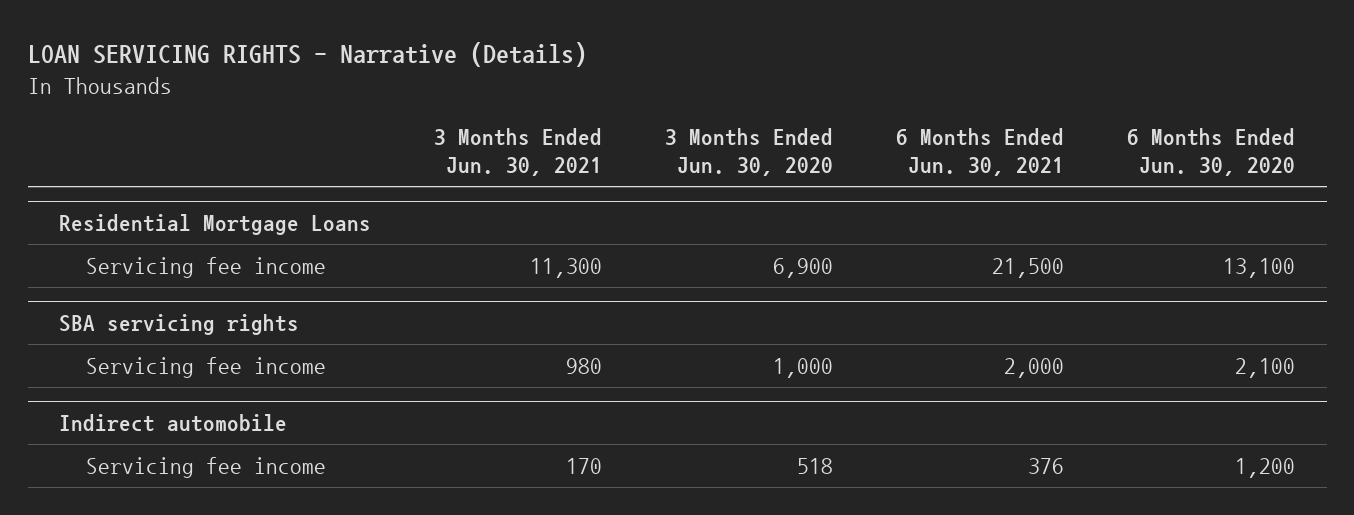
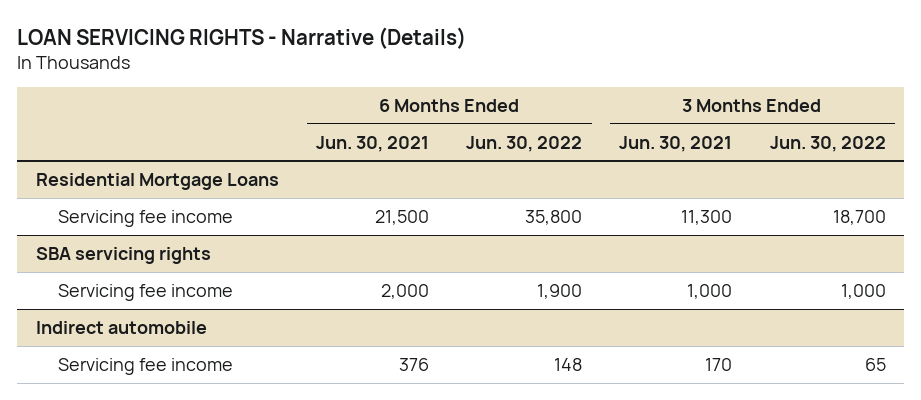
- | 3 Months Ended Jun. 30, 2021 | 3 Months Ended Jun. 30, 2020 | 6 Months Ended Jun. 30, 2021 | 6 Months Ended Jun. 30, 2020
+ | 6 Months Ended Jun. 30, 2021 | 6 Months Ended Jun. 30, 2022 | 3 Months Ended Jun. 30, 2021 | 3 Months Ended Jun. 30, 2022
@ SBA servicing rights
- Servicing fee income | 980 | 1,000 | 2,000 | 2,100
+ Servicing fee income | 2,000 | 1,900 | 1,000 | 1,000

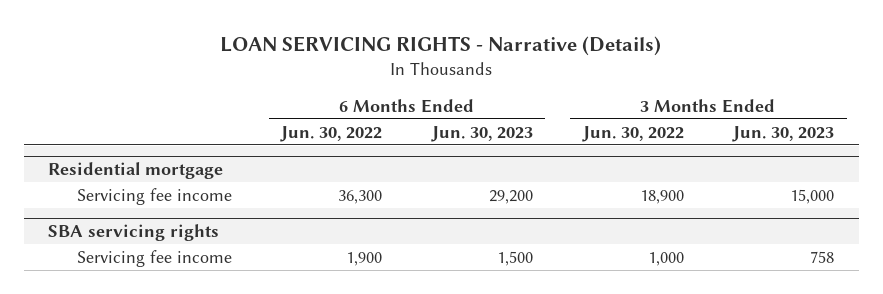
- | 6 Months Ended Jun. 30, 2021 | 6 Months Ended Jun. 30, 2022 | 3 Months Ended Jun. 30, 2021 | 3 Months Ended Jun. 30, 2022
+ | 6 Months Ended Jun. 30, 2022 | 6 Months Ended Jun. 30, 2023 | 3 Months Ended Jun. 30, 2022 | 3 Months Ended Jun. 30, 2023
- Residential Mortgage Loans
- Servicing fee income | 21,500 | 35,800 | 11,300 | 18,700
+ Residential mortgage
+ Servicing fee income | 36,300 | 29,200 | 18,900 | 15,000
- Indirect automobile
- Servicing fee income | 376 | 148 | 170 | 65

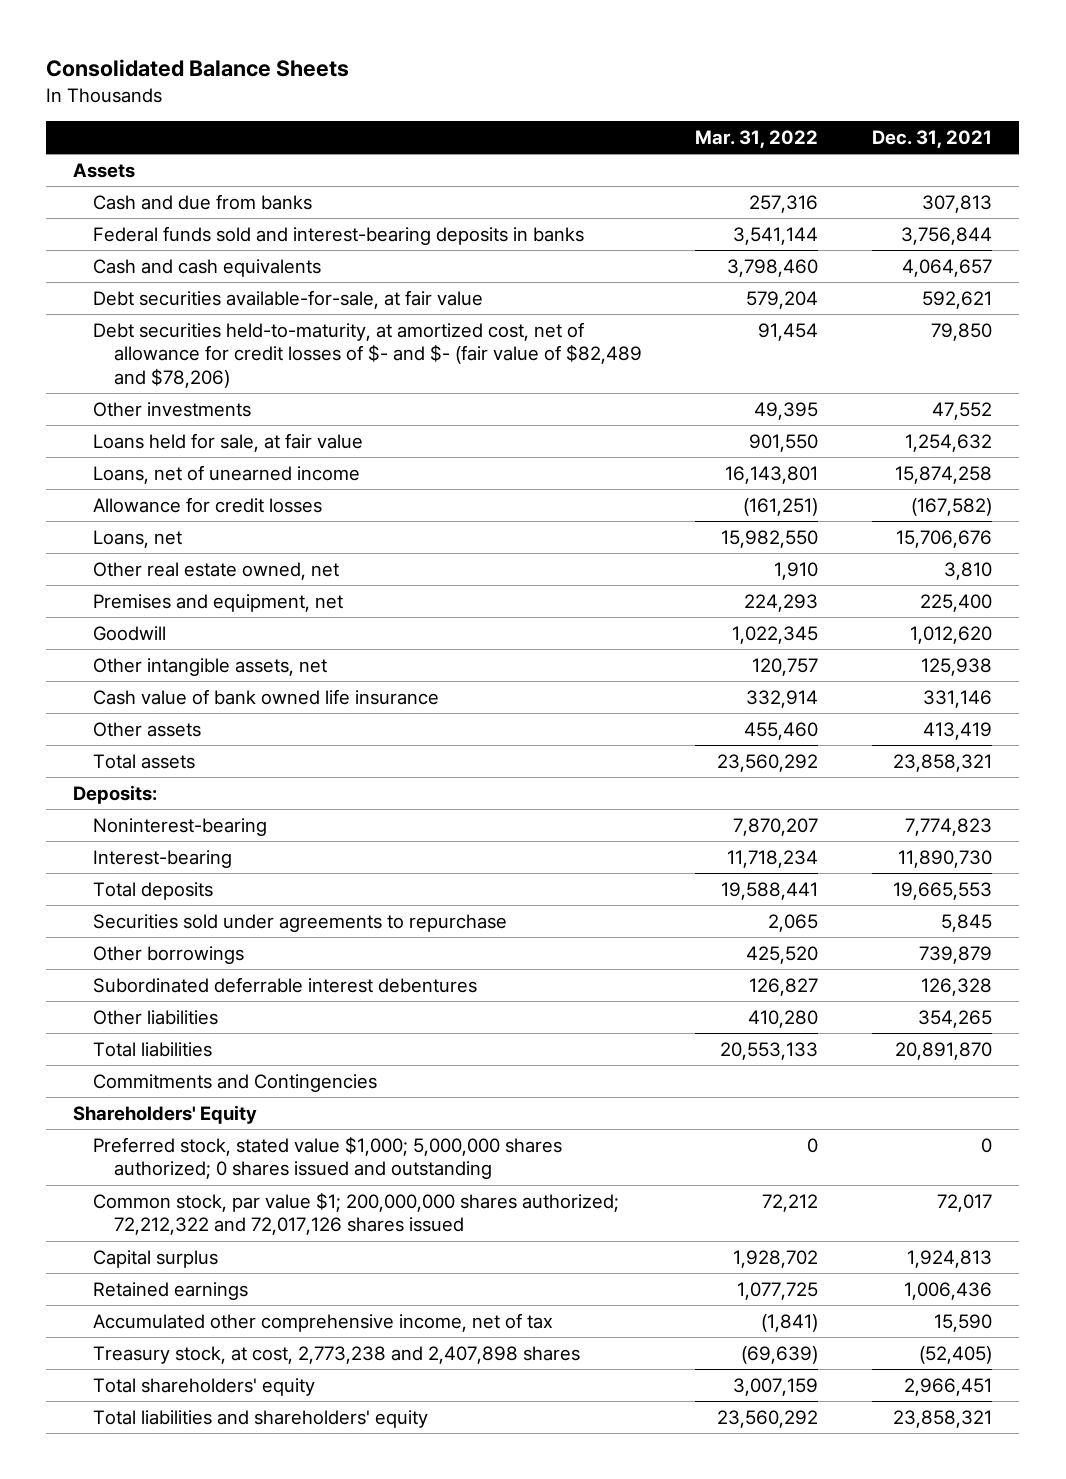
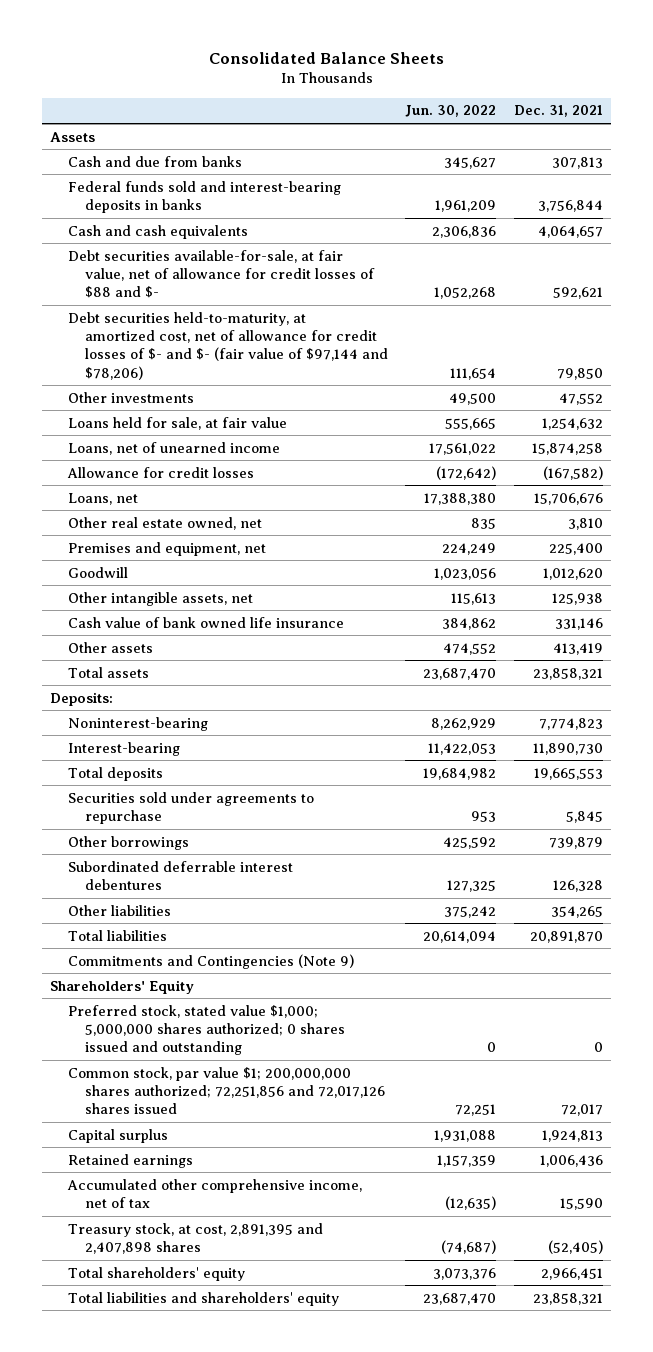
- | Mar. 31, 2022 | Dec. 31, 2021
+ | Jun. 30, 2022 | Dec. 31, 2021
- Debt securities available-for-sale, at fair value | 579,204 | 592,621
- Debt securities held-to-maturity, at amortized cost, net of allowance for credit losses of $- and $- (fair value of $82,489 and $78,206) | 91,454 | 79,850
+ Debt securities available-for-sale, at fair value, net of allowance for credit losses of $88 and $- | 1,052,268 | 592,621
+ Debt securities held-to-maturity, at amortized cost, net of allowance for credit losses of $- and $- (fair value of $97,144 and $78,206) | 111,654 | 79,850
- Commitments and Contingencies
+ Commitments and Contingencies (Note 9)
- Common stock, par value $1; 200,000,000 shares authorized; 72,212,322 and 72,017,126 shares issued | 72,212 | 72,017
+ Common stock, par value $1; 200,000,000 shares authorized; 72,251,856 and 72,017,126 shares issued | 72,251 | 72,017
- Treasury stock, at cost, 2,773,238 and 2,407,898 shares | (69,639) | (52,405)
+ Treasury stock, at cost, 2,891,395 and 2,407,898 shares | (74,687) | (52,405)

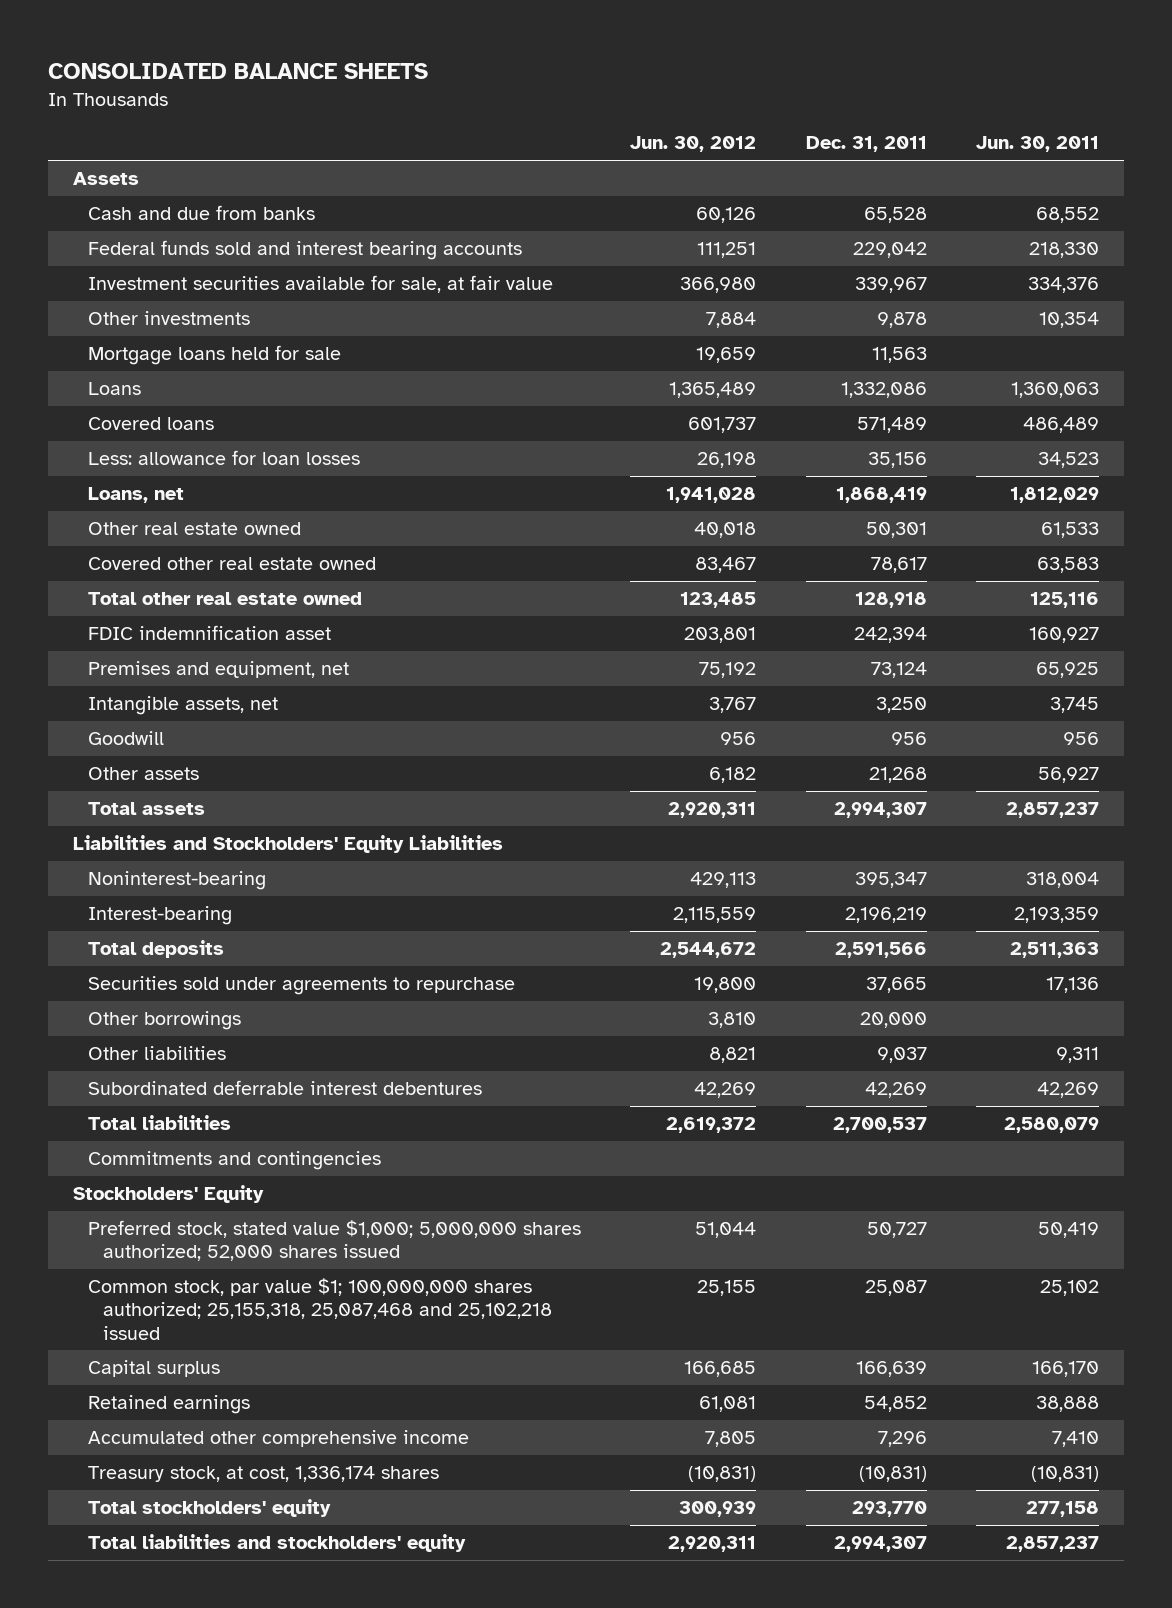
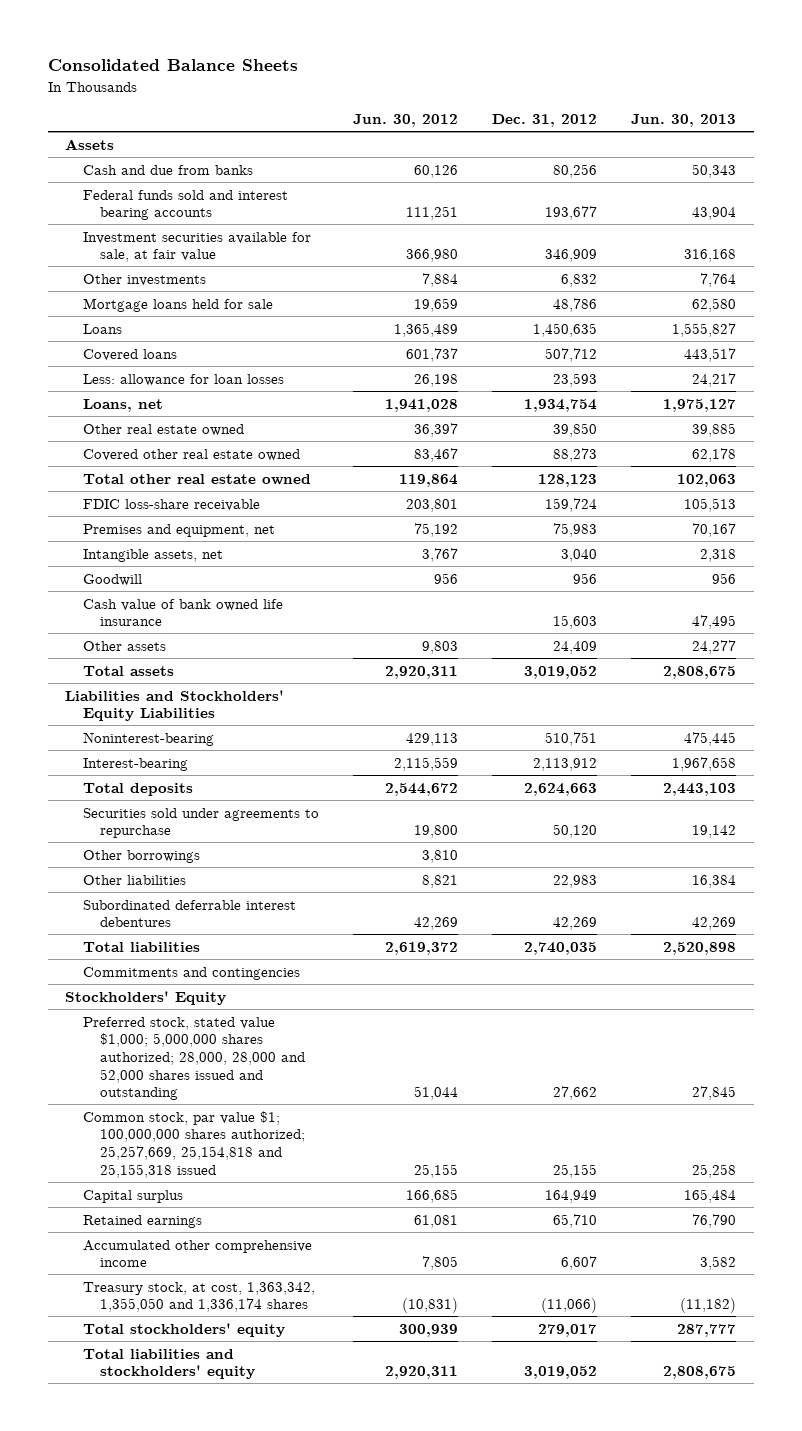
- CONSOLIDATED BALANCE SHEETS
+ Consolidated Balance Sheets
- | Jun. 30, 2012 | Dec. 31, 2011 | Jun. 30, 2011
+ | Jun. 30, 2012 | Dec. 31, 2012 | Jun. 30, 2013
- Other real estate owned | 40,018 | 50,301 | 61,533
+ Other real estate owned | 36,397 | 39,850 | 39,885
- Total other real estate owned | 123,485 | 128,918 | 125,116
- FDIC indemnification asset | 203,801 | 242,394 | 160,927
+ Total other real estate owned | 119,864 | 128,123 | 102,063
+ FDIC loss-share receivable | 203,801 | 159,724 | 105,513
- Other assets | 6,182 | 21,268 | 56,927
+ Cash value of bank owned life insurance | | 15,603 | 47,495
+ Other assets | 9,803 | 24,409 | 24,277
- Preferred stock, stated value $1,000; 5,000,000 shares authorized; 52,000 shares issued | 51,044 | 50,727 | 50,419
- Common stock, par value $1; 100,000,000 shares authorized; 25,155,318, 25,087,468 and 25,102,218 issued | 25,155 | 25,087 | 25,102
+ Preferred stock, stated value $1,000; 5,000,000 shares authorized; 28,000, 28,000 and 52,000 shares issued and outstanding | 51,044 | 27,662 | 27,845
+ Common stock, par value $1; 100,000,000 shares authorized; 25,257,669, 25,154,818 and 25,155,318 issued | 25,155 | 25,155 | 25,258
- Treasury stock, at cost, 1,336,174 shares | (10,831) | (10,831) | (10,831)
+ Treasury stock, at cost, 1,363,342, 1,355,050 and 1,336,174 shares | (10,831) | (11,066) | (11,182)

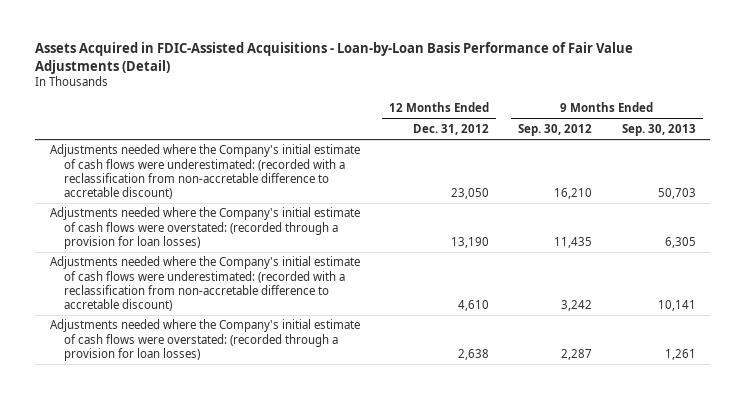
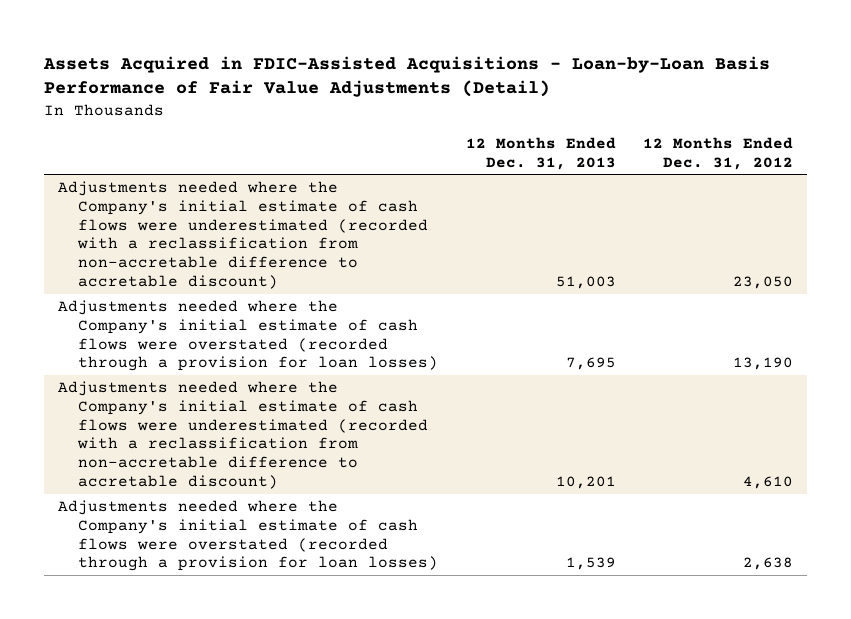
- | 12 Months Ended Dec. 31, 2012 | 9 Months Ended Sep. 30, 2012 | 9 Months Ended Sep. 30, 2013
+ | 12 Months Ended Dec. 31, 2013 | 12 Months Ended Dec. 31, 2012
- Adjustments needed where the Company's initial estimate of cash flows were underestimated: (recorded with a reclassification from non-accretable difference to accretable discount) | 23,050 | 16,210 | 50,703
- Adjustments needed where the Company's initial estimate of cash flows were overstated: (recorded through a provision for loan losses) | 13,190 | 11,435 | 6,305
- Adjustments needed where the Company's initial estimate of cash flows were underestimated: (recorded with a reclassification from non-accretable difference to accretable discount) | 4,610 | 3,242 | 10,141
- Adjustments needed where the Company's initial estimate of cash flows were overstated: (recorded through a provision for loan losses) | 2,638 | 2,287 | 1,261
+ Adjustments needed where the Company's initial estimate of cash flows were underestimated (recorded with a reclassification from non-accretable difference to accretable discount) | 51,003 | 23,050
+ Adjustments needed where the Company's initial estimate of cash flows were overstated (recorded through a provision for loan losses) | 7,695 | 13,190
+ Adjustments needed where the Company's initial estimate of cash flows were underestimated (recorded with a reclassification from non-accretable difference to accretable discount) | 10,201 | 4,610
+ Adjustments needed where the Company's initial estimate of cash flows were overstated (recorded through a provision for loan losses) | 1,539 | 2,638

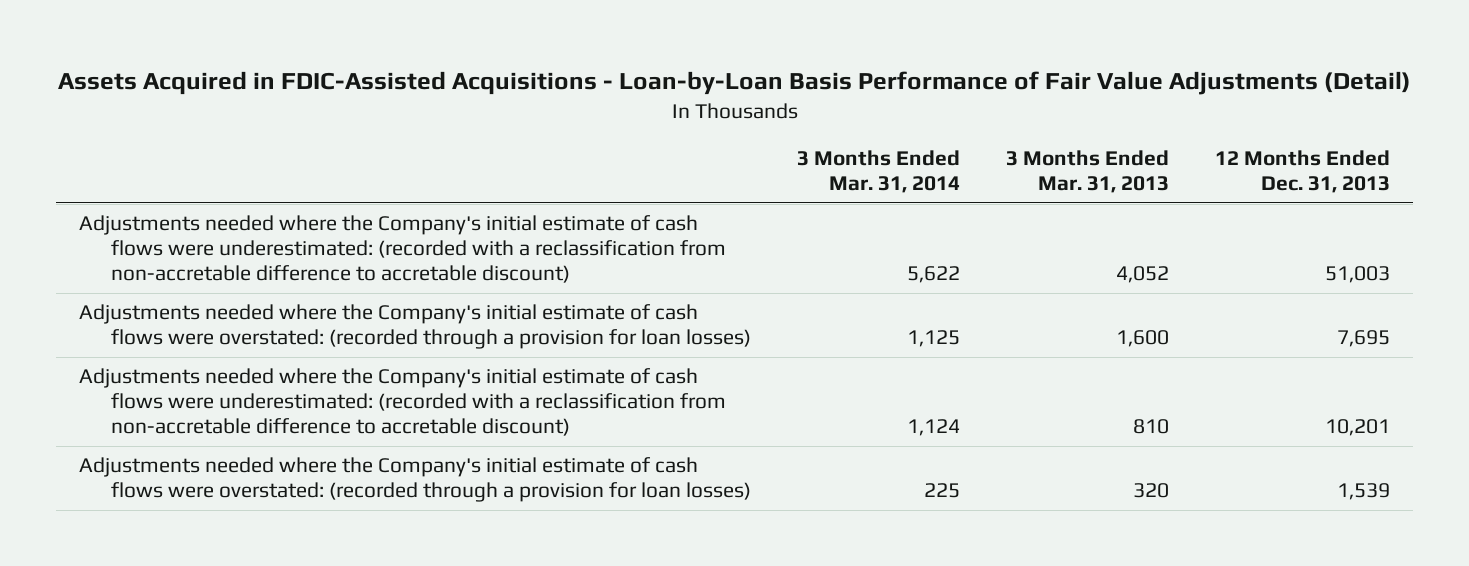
- | 12 Months Ended Dec. 31, 2013 | 12 Months Ended Dec. 31, 2012
+ | 3 Months Ended Mar. 31, 2014 | 3 Months Ended Mar. 31, 2013 | 12 Months Ended Dec. 31, 2013
- Adjustments needed where the Company's initial estimate of cash flows were underestimated (recorded with a reclassification from non-accretable difference to accretable discount) | 51,003 | 23,050
- Adjustments needed where the Company's initial estimate of cash flows were overstated (recorded through a provision for loan losses) | 7,695 | 13,190
- Adjustments needed where the Company's initial estimate of cash flows were underestimated (recorded with a reclassification from non-accretable difference to accretable discount) | 10,201 | 4,610
- Adjustments needed where the Company's initial estimate of cash flows were overstated (recorded through a provision for loan losses) | 1,539 | 2,638
+ Adjustments needed where the Company's initial estimate of cash flows were underestimated: (recorded with a reclassification from non-accretable difference to accretable discount) | 5,622 | 4,052 | 51,003
+ Adjustments needed where the Company's initial estimate of cash flows were overstated: (recorded through a provision for loan losses) | 1,125 | 1,600 | 7,695
+ Adjustments needed where the Company's initial estimate of cash flows were underestimated: (recorded with a reclassification from non-accretable difference to accretable discount) | 1,124 | 810 | 10,201
+ Adjustments needed where the Company's initial estimate of cash flows were overstated: (recorded through a provision for loan losses) | 225 | 320 | 1,539

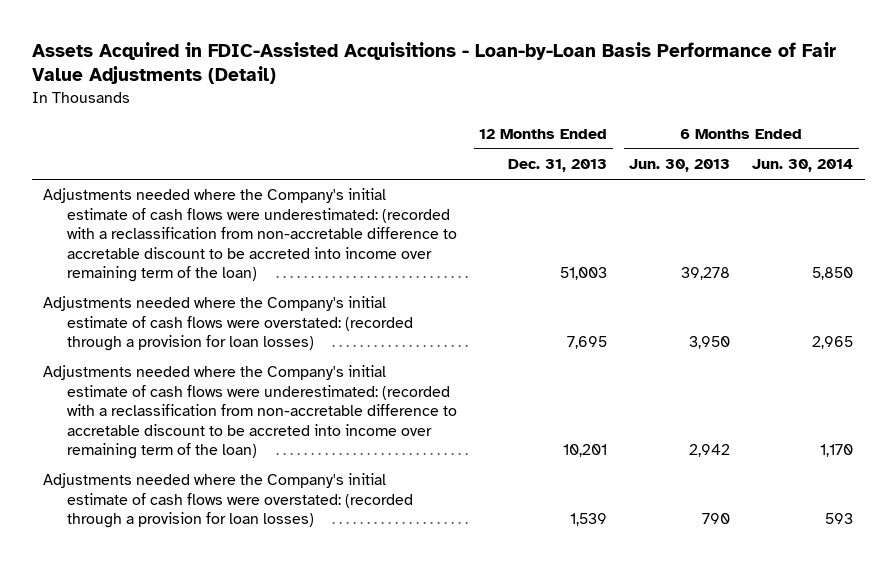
- | 3 Months Ended Mar. 31, 2014 | 3 Months Ended Mar. 31, 2013 | 12 Months Ended Dec. 31, 2013
+ | 12 Months Ended Dec. 31, 2013 | 6 Months Ended Jun. 30, 2013 | 6 Months Ended Jun. 30, 2014
- Adjustments needed where the Company's initial estimate of cash flows were underestimated: (recorded with a reclassification from non-accretable difference to accretable discount) | 5,622 | 4,052 | 51,003
+ Adjustments needed where the Company's initial estimate of cash flows were underestimated: (recorded with a reclassification from non-accretable difference to accretable discount to be accreted into income over remaining term of the loan) | 51,003 | 39,278 | 5,850
- Adjustments needed where the Company's initial estimate of cash flows were underestimated: (recorded with a reclassification from non-accretable difference to accretable discount) | 1,124 | 810 | 10,201
+ Adjustments needed where the Company's initial estimate of cash flows were underestimated: (recorded with a reclassification from non-accretable difference to accretable discount to be accreted into income over remaining term of the loan) | 10,201 | 2,942 | 1,170

